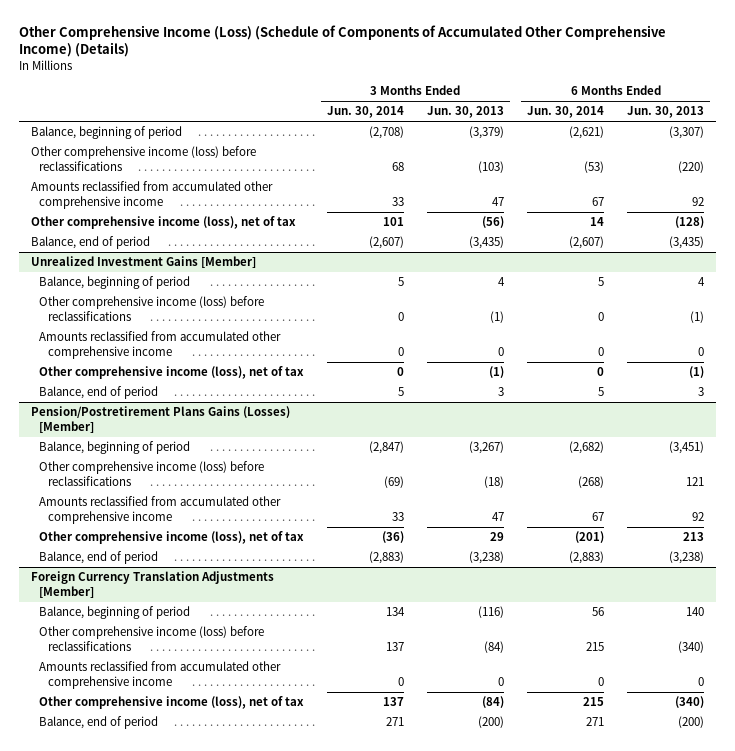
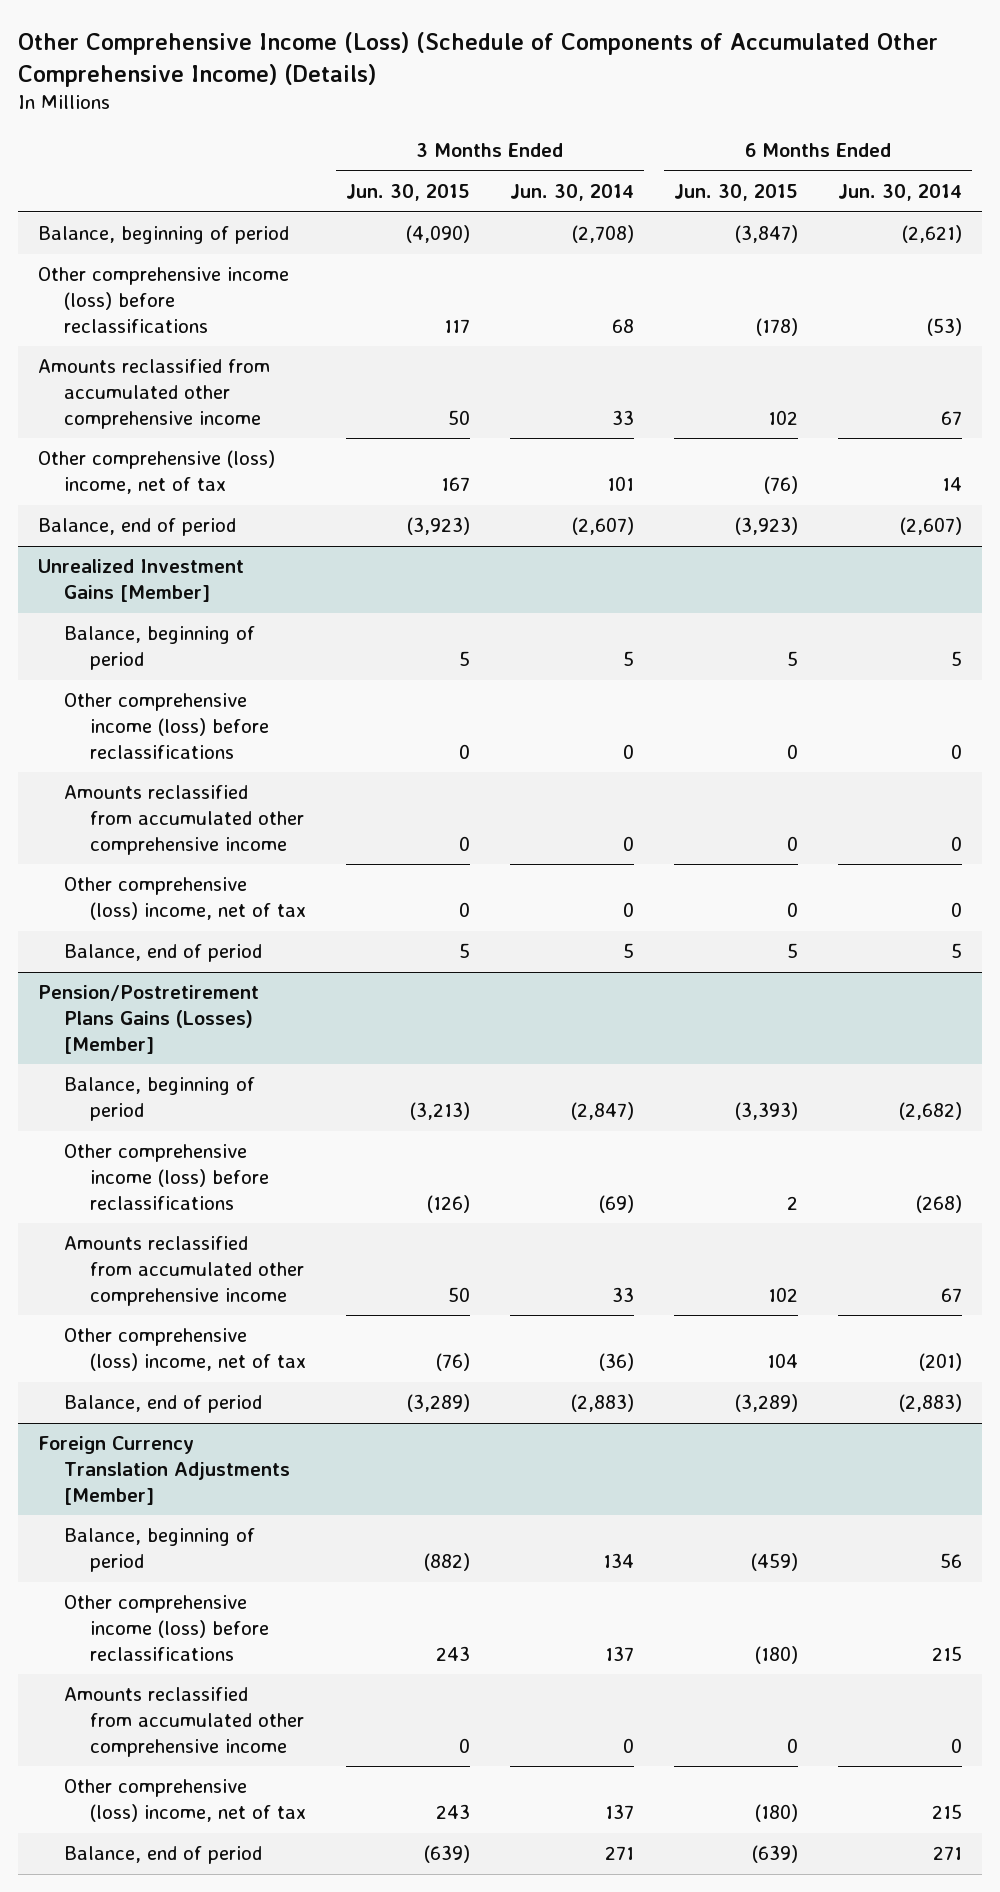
- | 3 Months Ended Jun. 30, 2014 | 3 Months Ended Jun. 30, 2013 | 6 Months Ended Jun. 30, 2014 | 6 Months Ended Jun. 30, 2013
+ | 3 Months Ended Jun. 30, 2015 | 3 Months Ended Jun. 30, 2014 | 6 Months Ended Jun. 30, 2015 | 6 Months Ended Jun. 30, 2014
- Other comprehensive income (loss), net of tax | 101 | (56) | 14 | (128)
+ Other comprehensive (loss) income, net of tax | 167 | 101 | (76) | 14
@ Unrealized Investment Gains [Member]
- Other comprehensive income (loss), net of tax | 0 | (1) | 0 | (1)
+ Other comprehensive (loss) income, net of tax | 0 | 0 | 0 | 0
@ Pension/Postretirement Plans Gains (Losses) [Member]
- Other comprehensive income (loss), net of tax | (36) | 29 | (201) | 213
+ Other comprehensive (loss) income, net of tax | (76) | (36) | 104 | (201)
@ Foreign Currency Translation Adjustments [Member]
- Other comprehensive income (loss), net of tax | 137 | (84) | 215 | (340)
+ Other comprehensive (loss) income, net of tax | 243 | 137 | (180) | 215

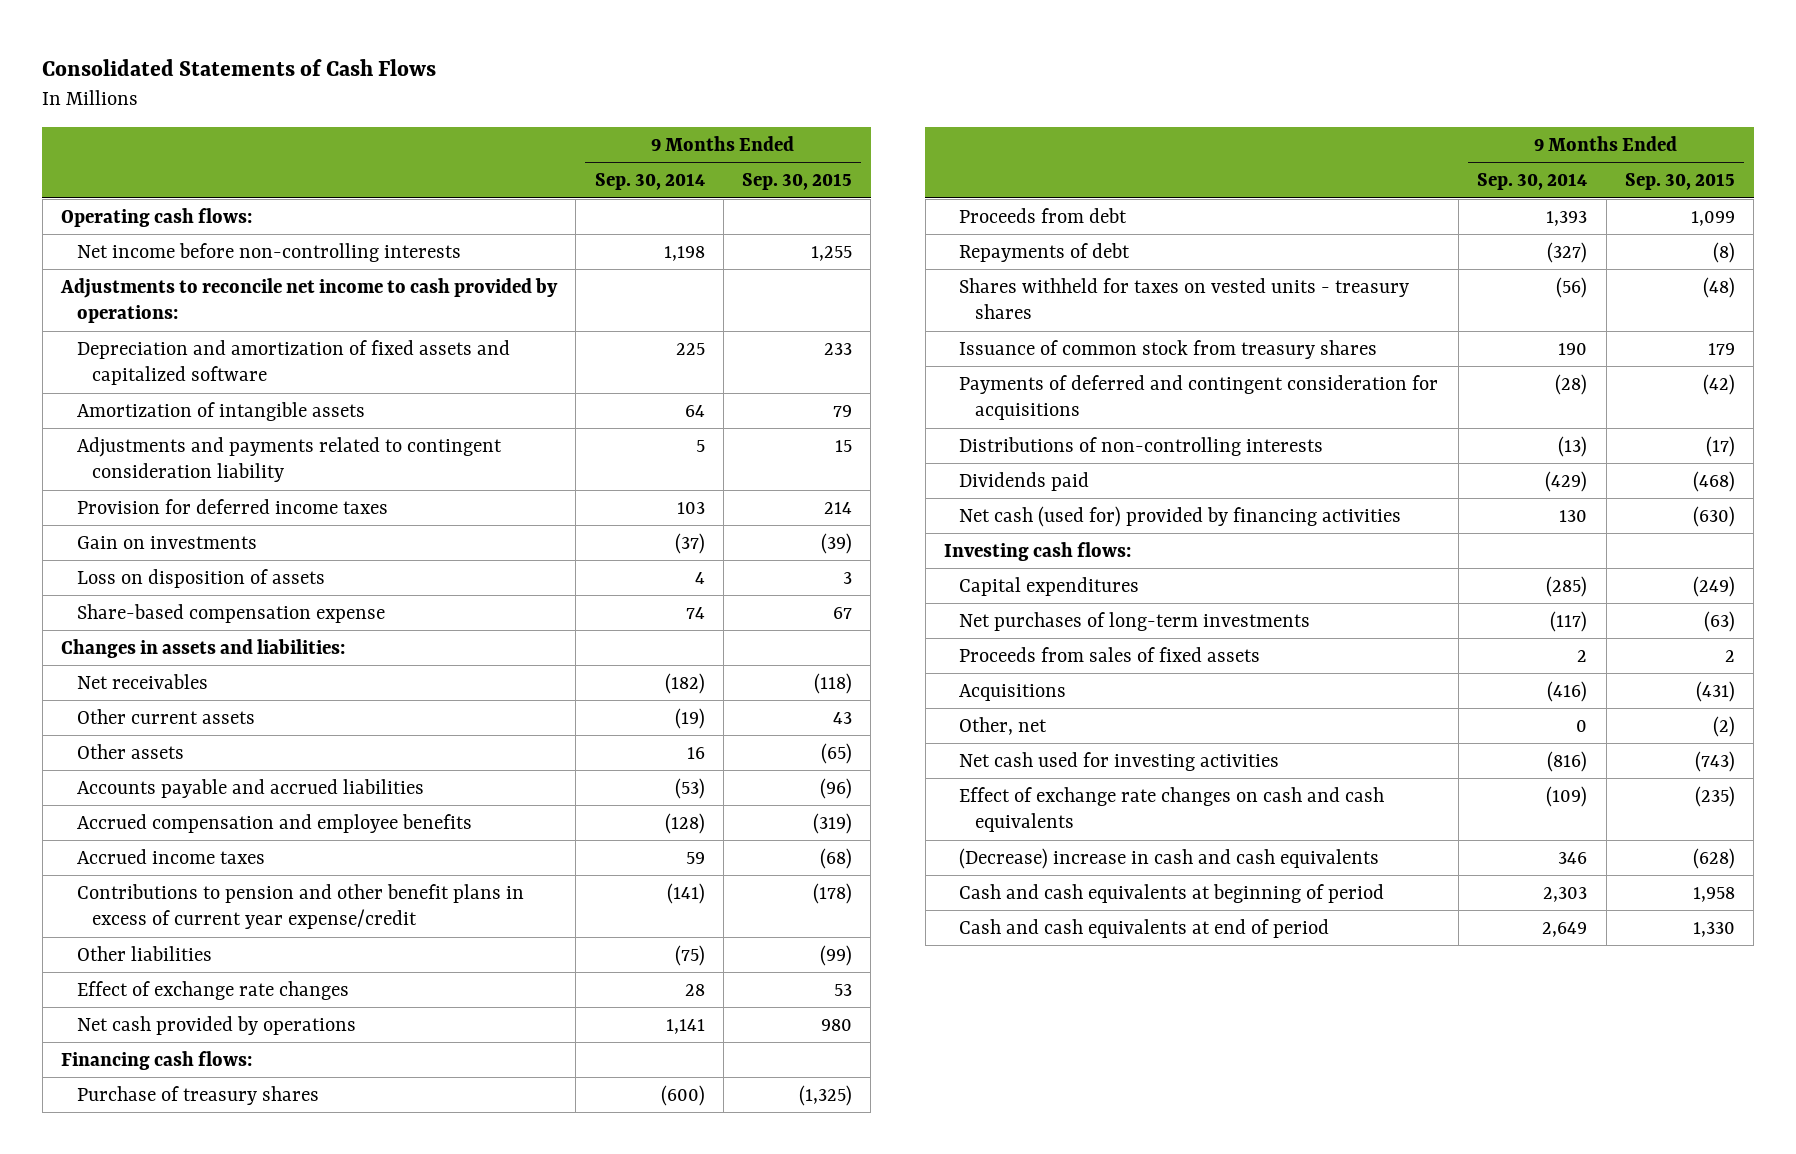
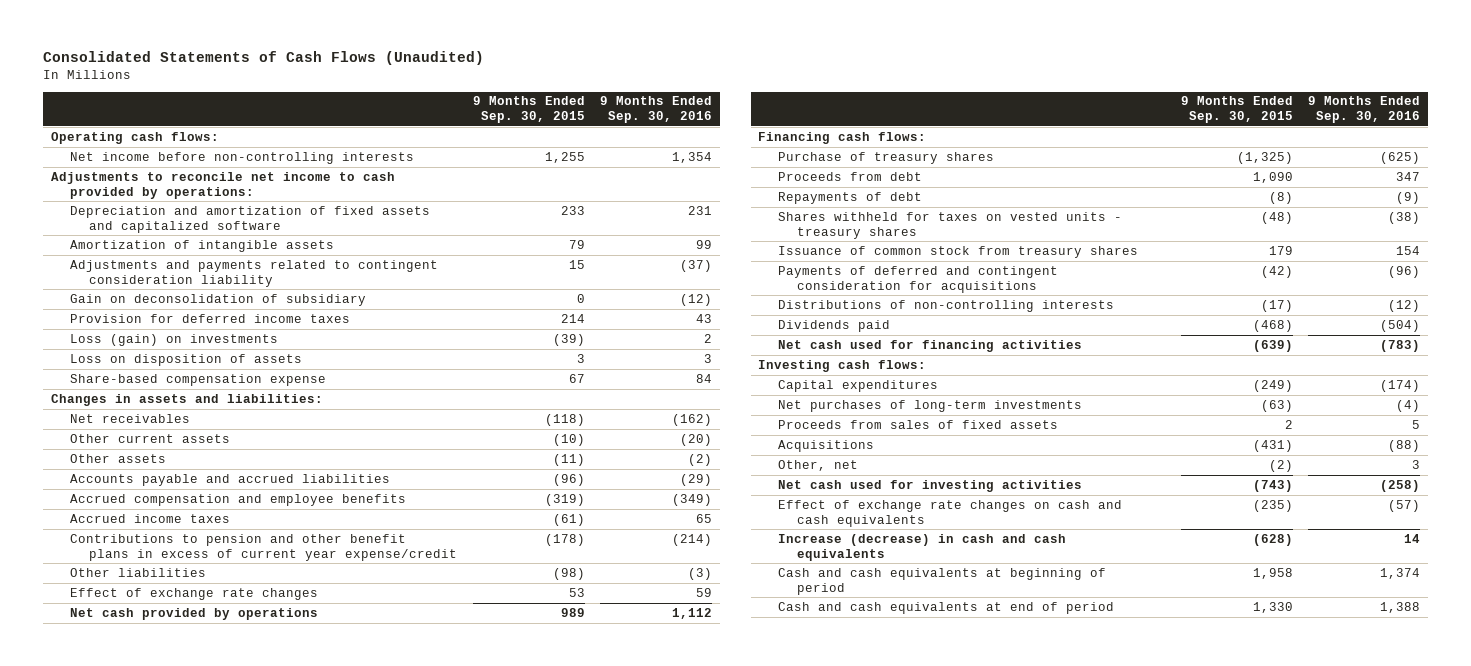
- Consolidated Statements of Cash Flows
+ Consolidated Statements of Cash Flows (Unaudited)
- | 9 Months Ended Sep. 30, 2014 | 9 Months Ended Sep. 30, 2015
+ | 9 Months Ended Sep. 30, 2015 | 9 Months Ended Sep. 30, 2016
+ Gain on deconsolidation of subsidiary | 0 | (12)
- Gain on investments | (37) | (39)
+ Loss (gain) on investments | (39) | 2
- Other current assets | (19) | 43
- Other assets | 16 | (65)
+ Other current assets | (10) | (20)
+ Other assets | (11) | (2)
- Accrued income taxes | 59 | (68)
+ Accrued income taxes | (61) | 65
- Other liabilities | (75) | (99)
+ Other liabilities | (98) | (3)
- Net cash provided by operations | 1,141 | 980
+ Net cash provided by operations | 989 | 1,112
- Proceeds from debt | 1,393 | 1,099
+ Proceeds from debt | 1,090 | 347
- Net cash (used for) provided by financing activities | 130 | (630)
+ Net cash used for financing activities | (639) | (783)
- (Decrease) increase in cash and cash equivalents | 346 | (628)
+ Increase (decrease) in cash and cash equivalents | (628) | 14

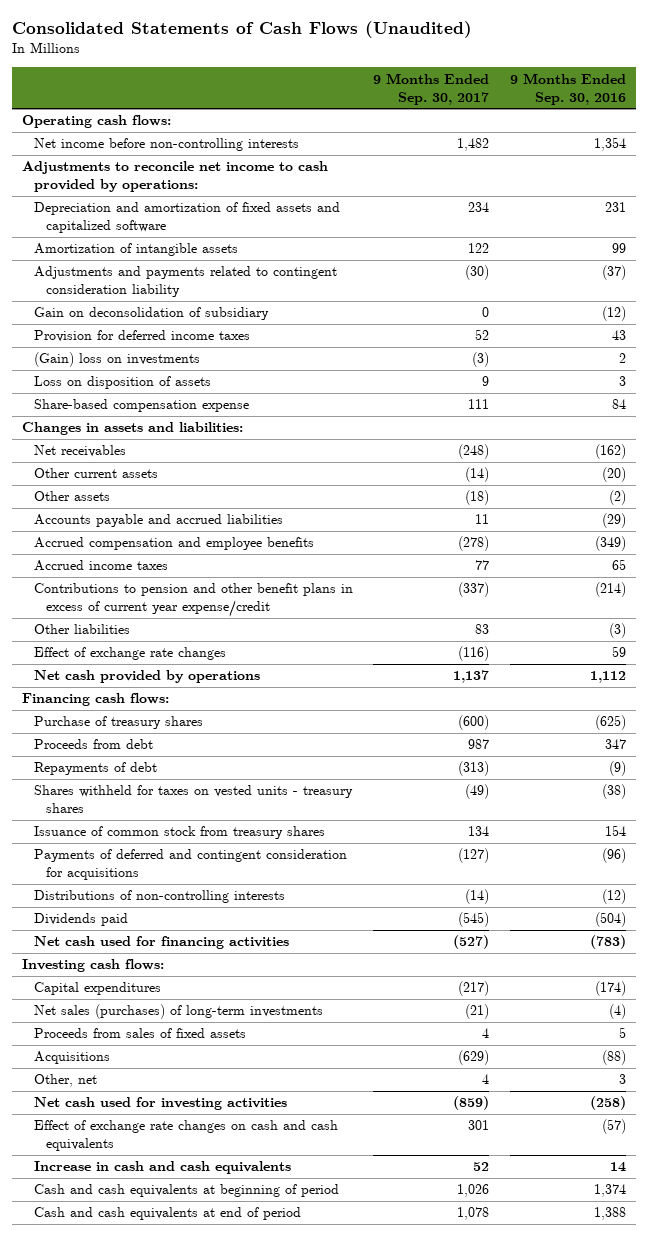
- | 9 Months Ended Sep. 30, 2015 | 9 Months Ended Sep. 30, 2016
+ | 9 Months Ended Sep. 30, 2017 | 9 Months Ended Sep. 30, 2016
- Loss (gain) on investments | (39) | 2
+ (Gain) loss on investments | (3) | 2
- Net purchases of long-term investments | (63) | (4)
+ Net sales (purchases) of long-term investments | (21) | (4)
- Increase (decrease) in cash and cash equivalents | (628) | 14
+ Increase in cash and cash equivalents | 52 | 14

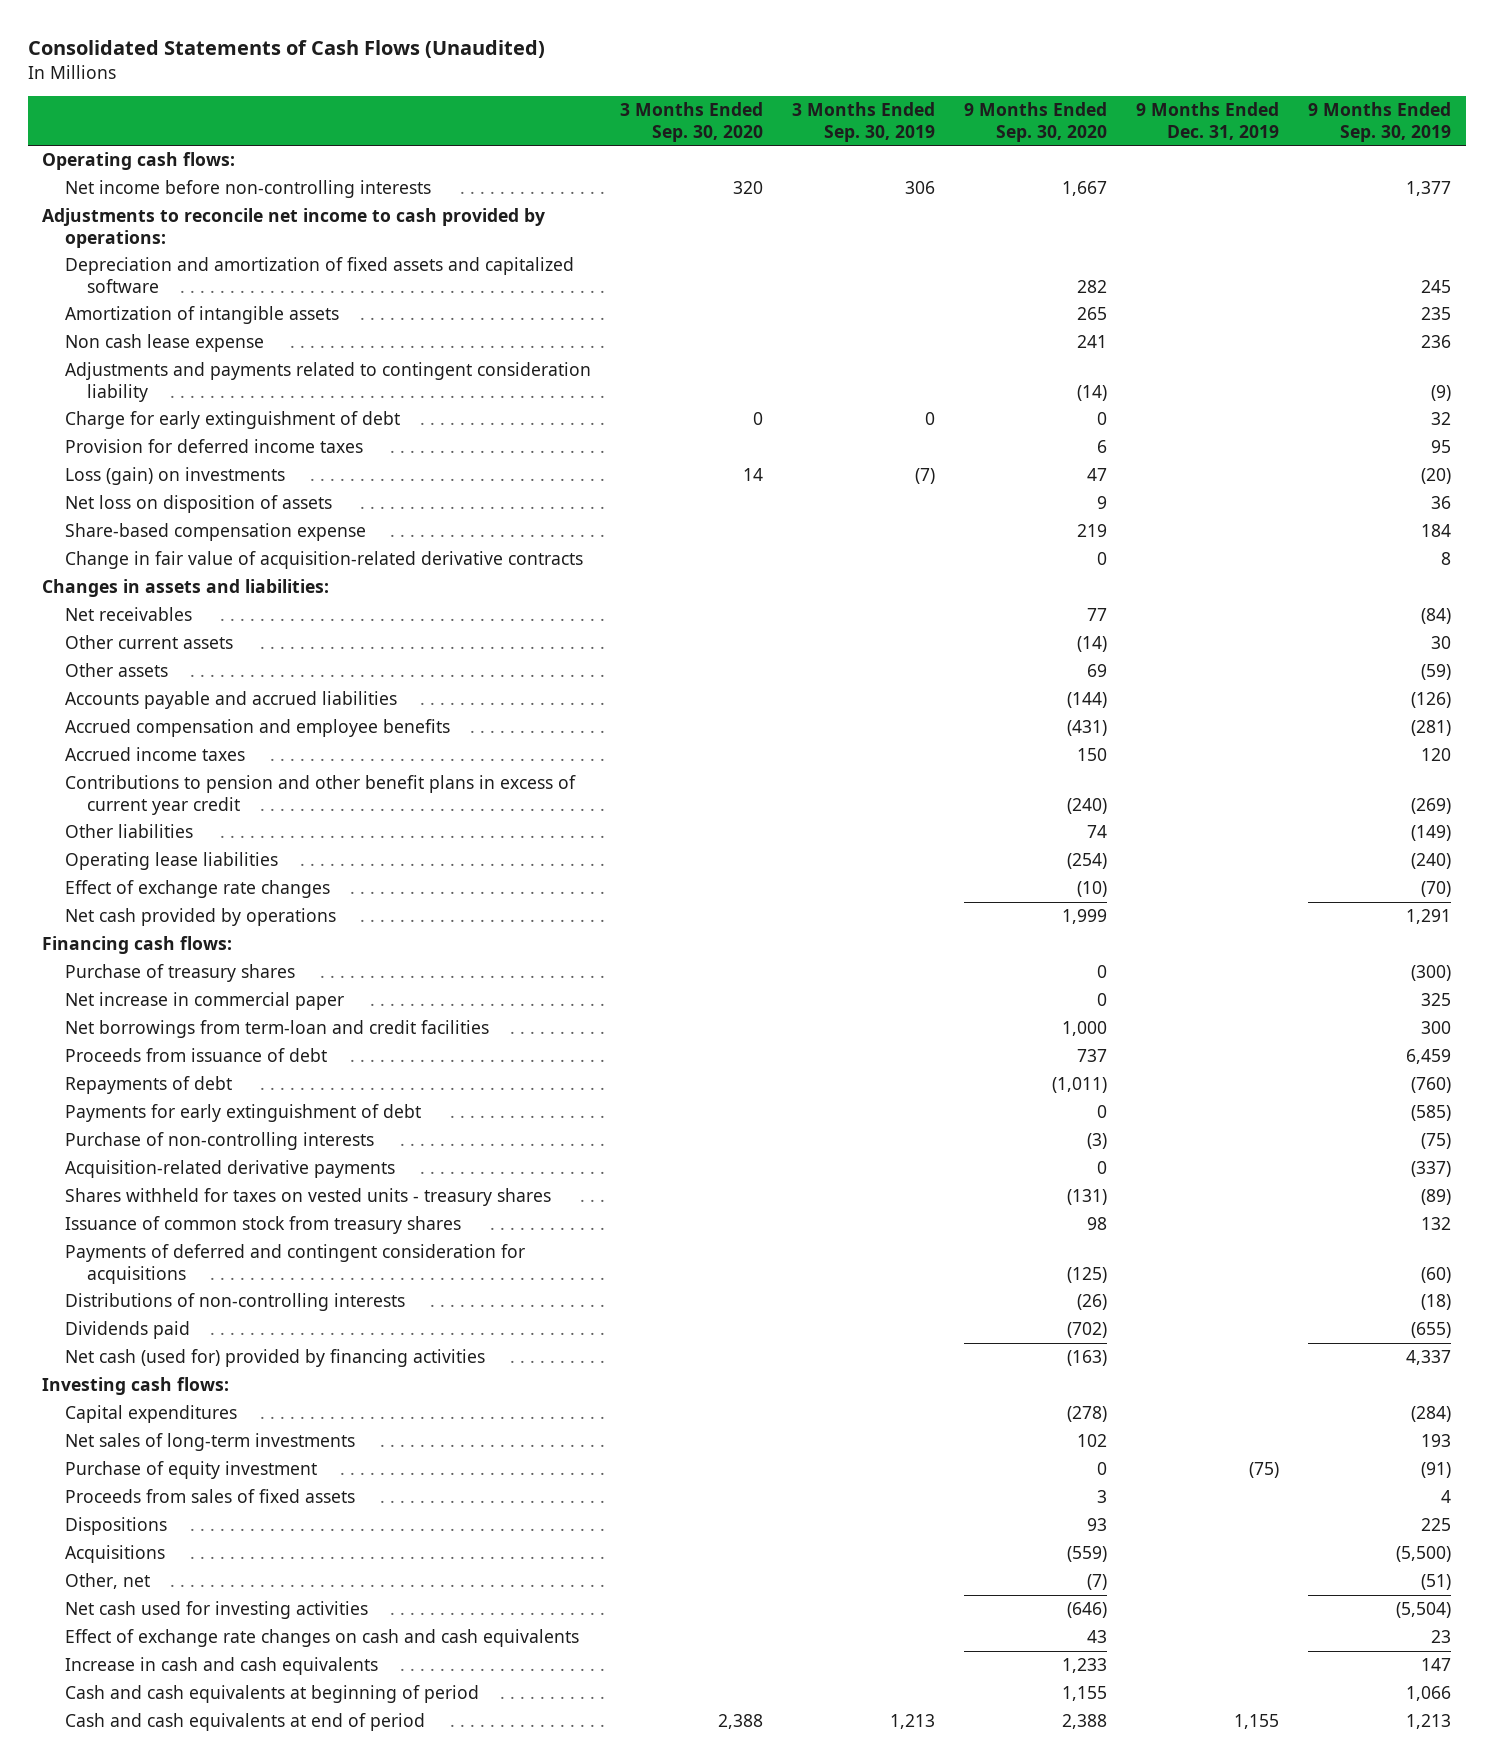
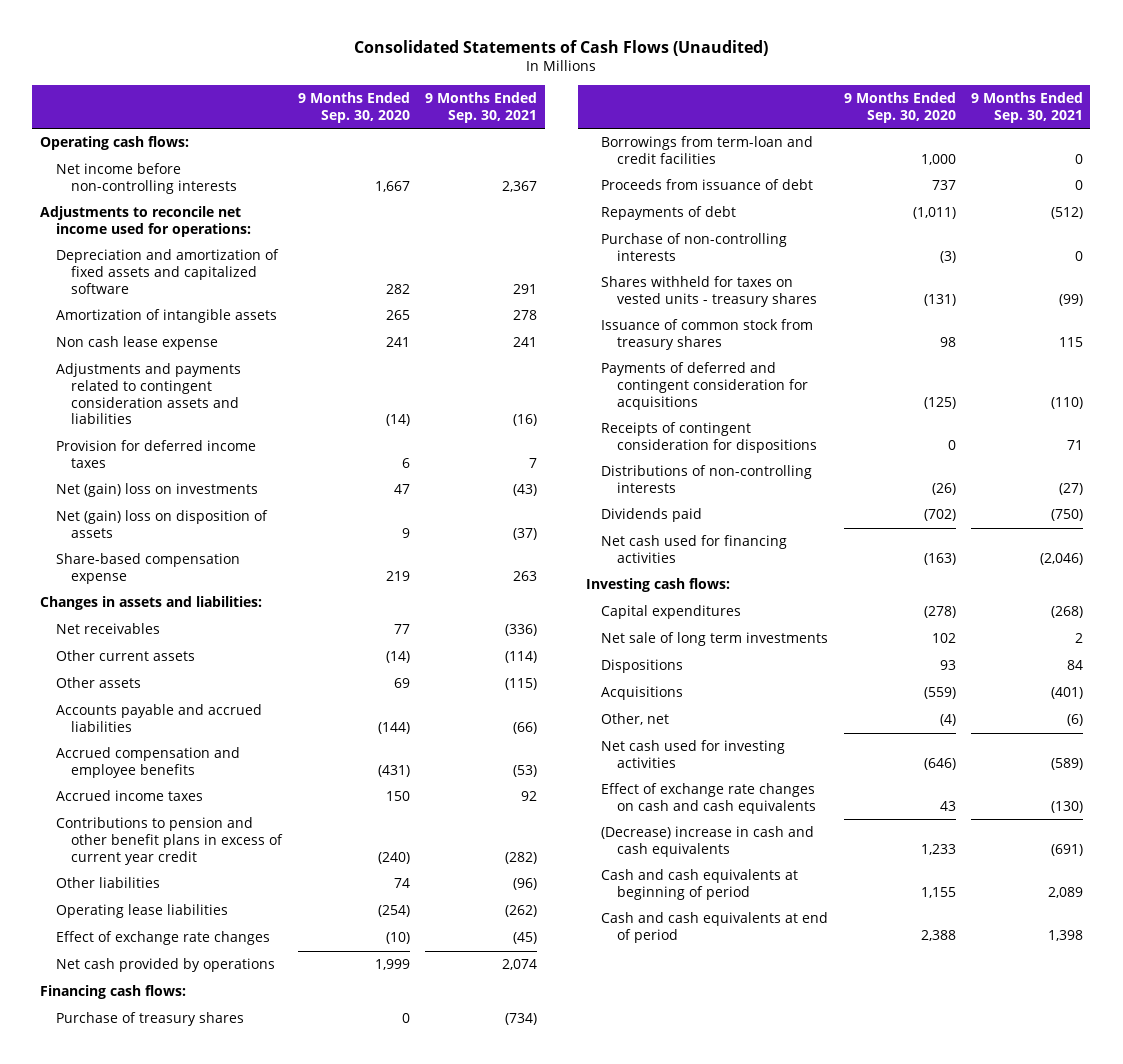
- | 3 Months Ended Sep. 30, 2020 | 3 Months Ended Sep. 30, 2019 | 9 Months Ended Sep. 30, 2020 | 9 Months Ended Dec. 31, 2019 | 9 Months Ended Sep. 30, 2019
+ | 9 Months Ended Sep. 30, 2020 | 9 Months Ended Sep. 30, 2021
- Adjustments to reconcile net income to cash provided by operations:
+ Adjustments to reconcile net income used for operations:
- Adjustments and payments related to contingent consideration liability | | | (14) | | (9)
- Charge for early extinguishment of debt | 0 | 0 | 0 | | 32
+ Adjustments and payments related to contingent consideration assets and liabilities | (14) | (16)
- Loss (gain) on investments | 14 | (7) | 47 | | (20)
- Net loss on disposition of assets | | | 9 | | 36
+ Net (gain) loss on investments | 47 | (43)
+ Net (gain) loss on disposition of assets | 9 | (37)
- Change in fair value of acquisition-related derivative contracts | | | 0 | | 8
- Net increase in commercial paper | | | 0 | | 325
- Net borrowings from term-loan and credit facilities | | | 1,000 | | 300
+ Borrowings from term-loan and credit facilities | 1,000 | 0
- Payments for early extinguishment of debt | | | 0 | | (585)
- Acquisition-related derivative payments | | | 0 | | (337)
+ Receipts of contingent consideration for dispositions | 0 | 71
- Net cash (used for) provided by financing activities | | | (163) | | 4,337
+ Net cash used for financing activities | (163) | (2,046)
- Net sales of long-term investments | | | 102 | | 193
- Purchase of equity investment | | | 0 | (75) | (91)
- Proceeds from sales of fixed assets | | | 3 | | 4
+ Net sale of long term investments | 102 | 2
- Other, net | | | (7) | | (51)
+ Other, net | (4) | (6)
- Increase in cash and cash equivalents | | | 1,233 | | 147
+ (Decrease) increase in cash and cash equivalents | 1,233 | (691)

